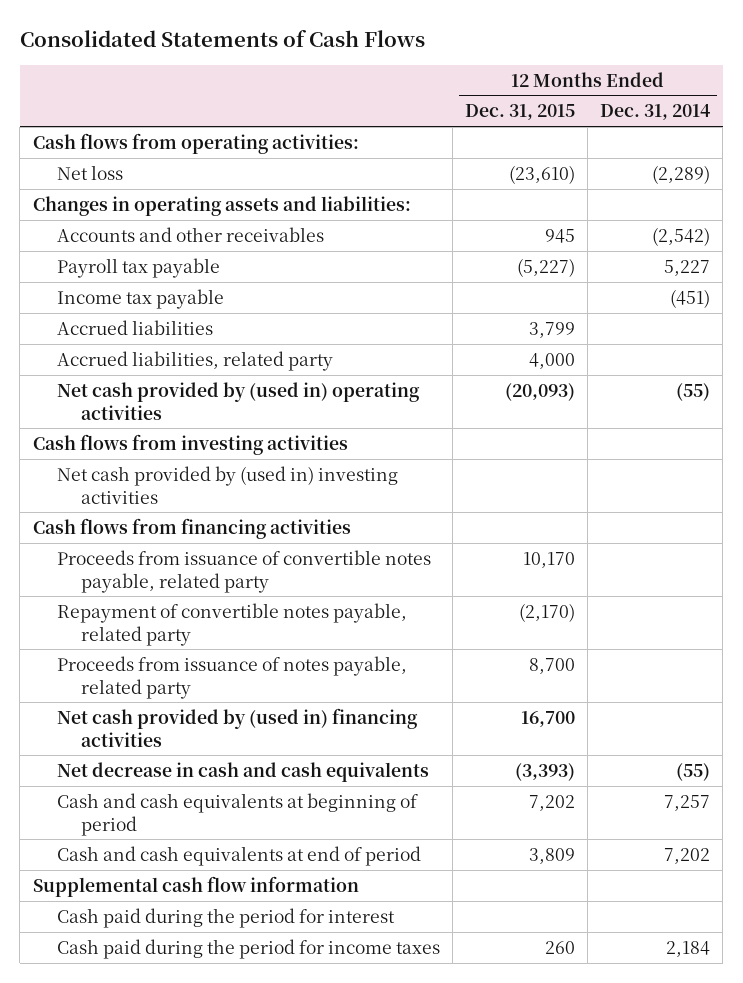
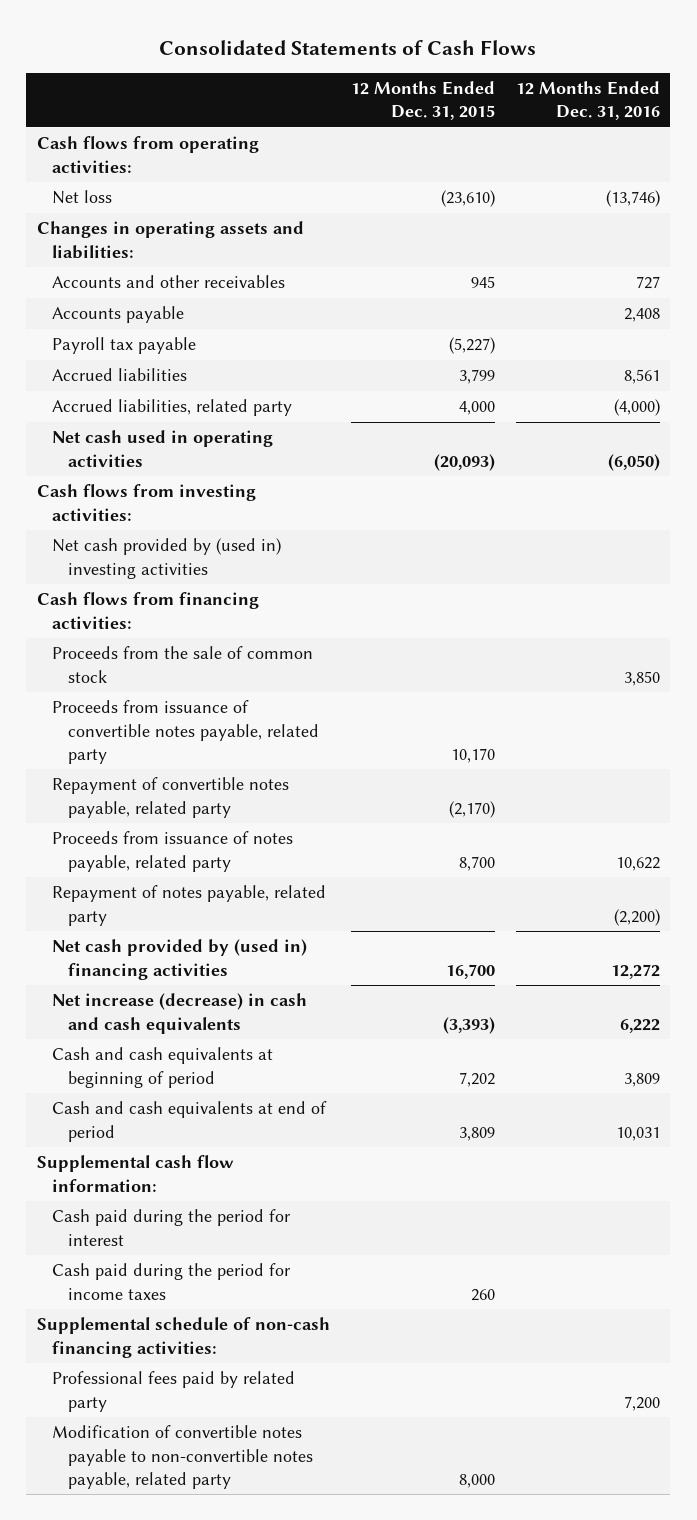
- | 12 Months Ended Dec. 31, 2015 | 12 Months Ended Dec. 31, 2014
+ | 12 Months Ended Dec. 31, 2015 | 12 Months Ended Dec. 31, 2016
+ Accounts payable | | 2,408
- Income tax payable | | (451)
- Net cash provided by (used in) operating activities | (20,093) | (55)
- Cash flows from investing activities
+ Net cash used in operating activities | (20,093) | (6,050)
+ Cash flows from investing activities:
- Cash flows from financing activities
+ Cash flows from financing activities:
+ Proceeds from the sale of common stock | | 3,850
+ Repayment of notes payable, related party | | (2,200)
- Net decrease in cash and cash equivalents | (3,393) | (55)
+ Net increase (decrease) in cash and cash equivalents | (3,393) | 6,222
- Supplemental cash flow information
+ Supplemental cash flow information:
+ Supplemental schedule of non-cash financing activities:
+ Professional fees paid by related party | | 7,200
+ Modification of convertible notes payable to non-convertible notes payable, related party | 8,000 |

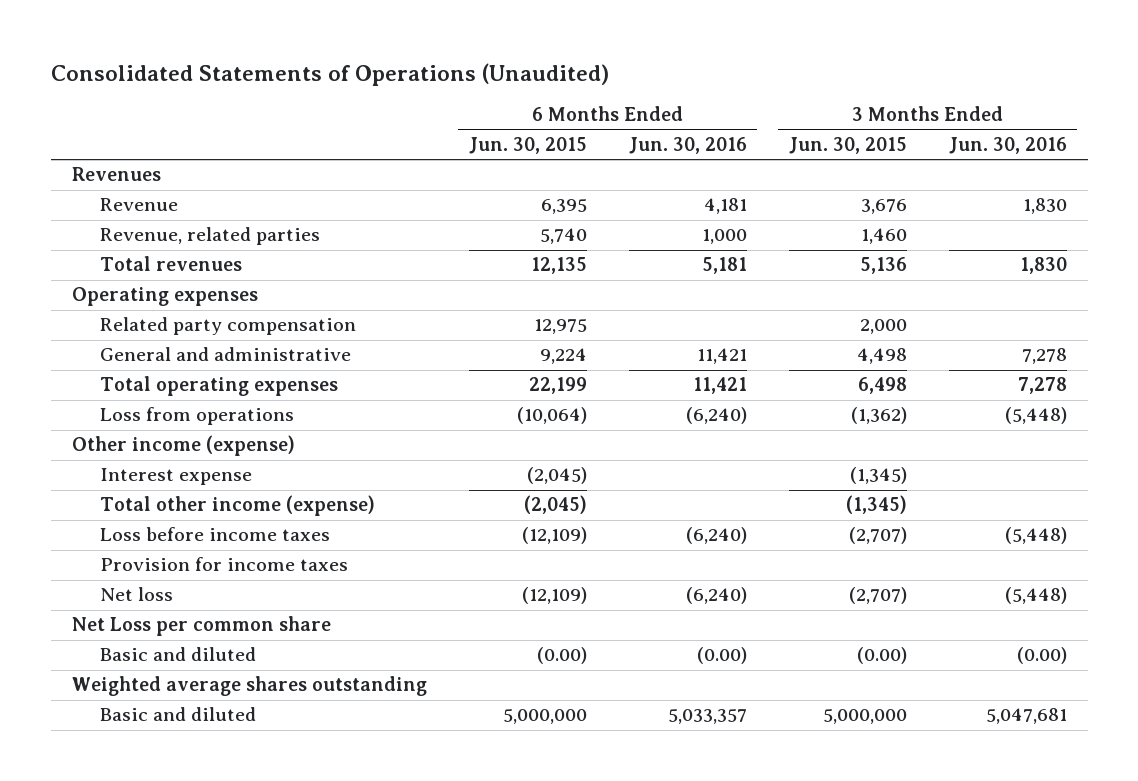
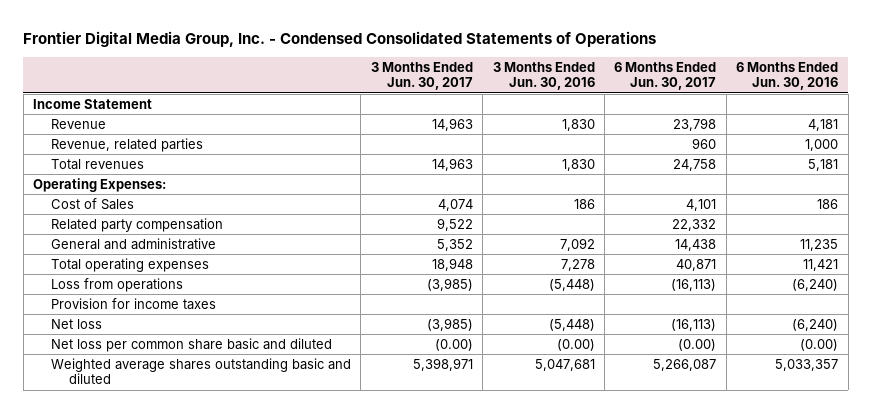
- Consolidated Statements of Operations (Unaudited)
+ Frontier Digital Media Group, Inc. - Condensed Consolidated Statements of Operations
- | 6 Months Ended Jun. 30, 2015 | 6 Months Ended Jun. 30, 2016 | 3 Months Ended Jun. 30, 2015 | 3 Months Ended Jun. 30, 2016
+ | 3 Months Ended Jun. 30, 2017 | 3 Months Ended Jun. 30, 2016 | 6 Months Ended Jun. 30, 2017 | 6 Months Ended Jun. 30, 2016
- Revenues
+ Income Statement
- Operating expenses
+ Operating Expenses:
+ Cost of Sales | 4,074 | 186 | 4,101 | 186
- General and administrative | 9,224 | 11,421 | 4,498 | 7,278
+ General and administrative | 5,352 | 7,092 | 14,438 | 11,235
- Other income (expense)
- Interest expense | (2,045) | | (1,345) |
- Total other income (expense) | (2,045) | | (1,345) |
- Loss before income taxes | (12,109) | (6,240) | (2,707) | (5,448)
- Net Loss per common share
- Basic and diluted | (0.00) | (0.00) | (0.00) | (0.00)
- Weighted average shares outstanding
- Basic and diluted | 5,000,000 | 5,033,357 | 5,000,000 | 5,047,681
+ Net loss per common share basic and diluted | (0.00) | (0.00) | (0.00) | (0.00)
+ Weighted average shares outstanding basic and diluted | 5,398,971 | 5,047,681 | 5,266,087 | 5,033,357

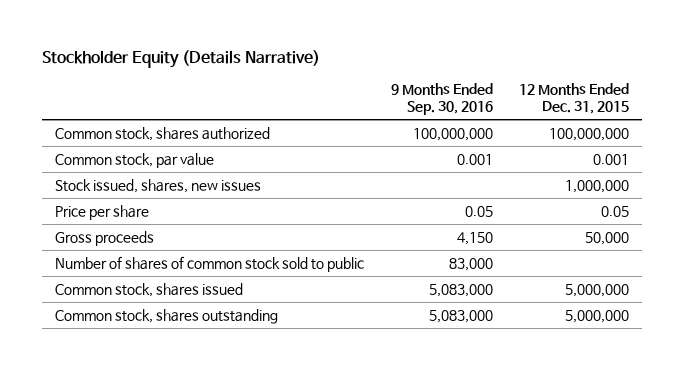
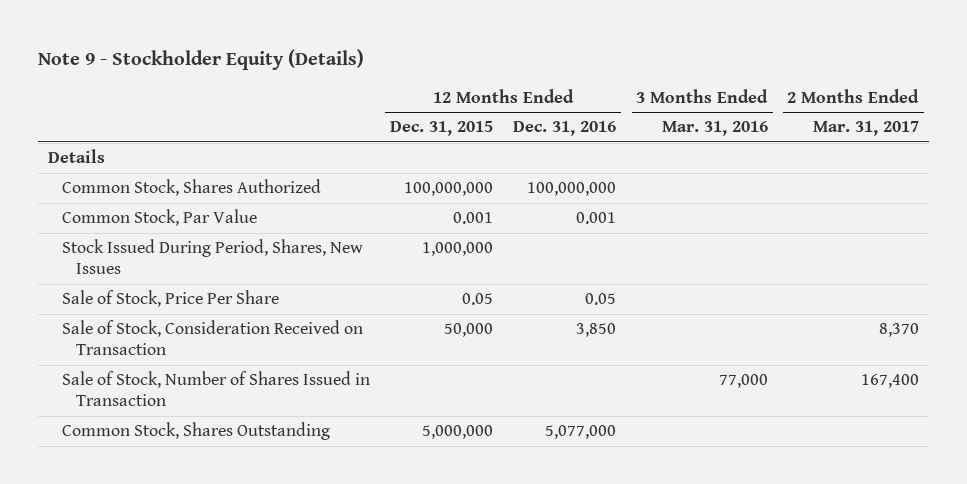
- Stockholder Equity (Details Narrative)
+ Note 9 - Stockholder Equity (Details)
- | 9 Months Ended Sep. 30, 2016 | 12 Months Ended Dec. 31, 2015
+ | 12 Months Ended Dec. 31, 2015 | 12 Months Ended Dec. 31, 2016 | 3 Months Ended Mar. 31, 2016 | 2 Months Ended Mar. 31, 2017
- Common stock, shares authorized | 100,000,000 | 100,000,000
- Common stock, par value | 0.001 | 0.001
- Stock issued, shares, new issues | | 1,000,000
- Price per share | 0.05 | 0.05
- Gross proceeds | 4,150 | 50,000
- Number of shares of common stock sold to public | 83,000 |
- Common stock, shares issued | 5,083,000 | 5,000,000
- Common stock, shares outstanding | 5,083,000 | 5,000,000
+ Details
+ Common Stock, Shares Authorized | 100,000,000 | 100,000,000 | |
+ Common Stock, Par Value | 0.001 | 0.001 | |
+ Stock Issued During Period, Shares, New Issues | 1,000,000 | | |
+ Sale of Stock, Price Per Share | 0.05 | 0.05 | |
+ Sale of Stock, Consideration Received on Transaction | 50,000 | 3,850 | | 8,370
+ Sale of Stock, Number of Shares Issued in Transaction | | | 77,000 | 167,400
+ Common Stock, Shares Outstanding | 5,000,000 | 5,077,000 | |

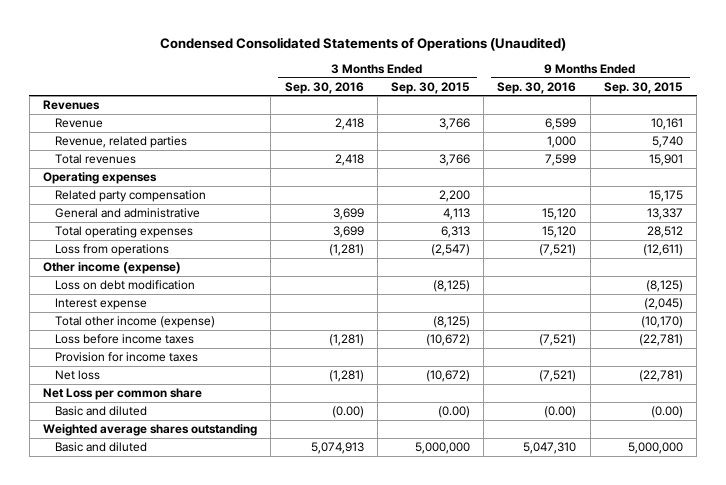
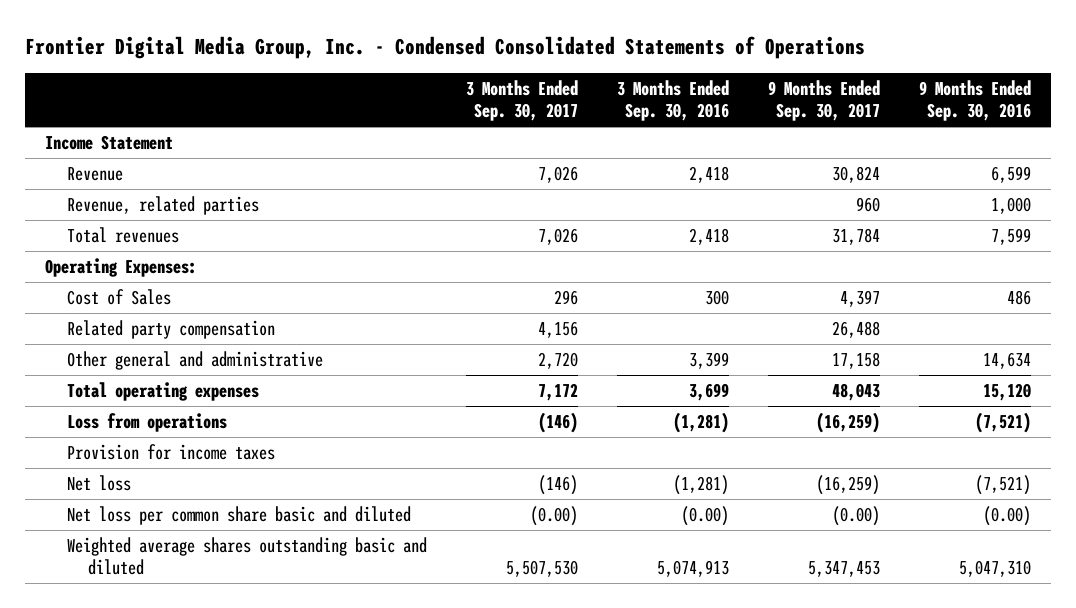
- Condensed Consolidated Statements of Operations (Unaudited)
+ Frontier Digital Media Group, Inc. - Condensed Consolidated Statements of Operations
- | 3 Months Ended Sep. 30, 2016 | 3 Months Ended Sep. 30, 2015 | 9 Months Ended Sep. 30, 2016 | 9 Months Ended Sep. 30, 2015
+ | 3 Months Ended Sep. 30, 2017 | 3 Months Ended Sep. 30, 2016 | 9 Months Ended Sep. 30, 2017 | 9 Months Ended Sep. 30, 2016
- Revenues
+ Income Statement
- Operating expenses
+ Operating Expenses:
+ Cost of Sales | 296 | 300 | 4,397 | 486
- General and administrative | 3,699 | 4,113 | 15,120 | 13,337
+ Other general and administrative | 2,720 | 3,399 | 17,158 | 14,634
- Other income (expense)
- Loss on debt modification | | (8,125) | | (8,125)
- Interest expense | | | | (2,045)
- Total other income (expense) | | (8,125) | | (10,170)
- Loss before income taxes | (1,281) | (10,672) | (7,521) | (22,781)
- Net Loss per common share
- Basic and diluted | (0.00) | (0.00) | (0.00) | (0.00)
- Weighted average shares outstanding
- Basic and diluted | 5,074,913 | 5,000,000 | 5,047,310 | 5,000,000
+ Net loss per common share basic and diluted | (0.00) | (0.00) | (0.00) | (0.00)
+ Weighted average shares outstanding basic and diluted | 5,507,530 | 5,074,913 | 5,347,453 | 5,047,310

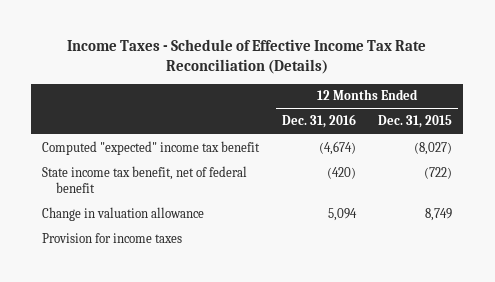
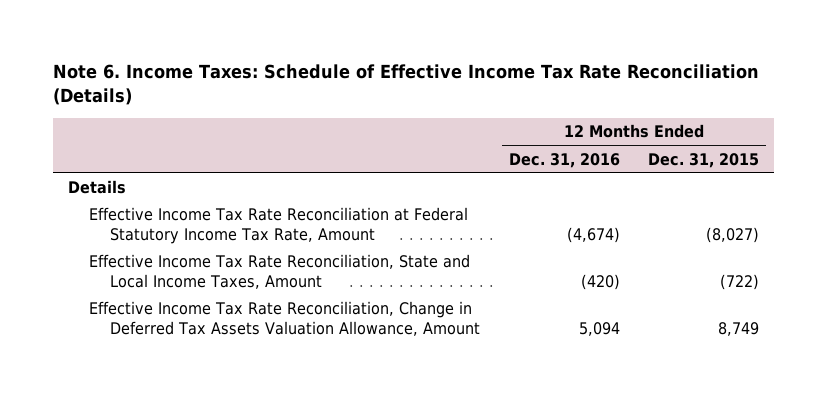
- Income Taxes - Schedule of Effective Income Tax Rate Reconciliation (Details)
+ Note 6. Income Taxes: Schedule of Effective Income Tax Rate Reconciliation (Details)
- Computed "expected" income tax benefit | (4,674) | (8,027)
- State income tax benefit, net of federal benefit | (420) | (722)
- Change in valuation allowance | 5,094 | 8,749
- Provision for income taxes
+ Details
+ Effective Income Tax Rate Reconciliation at Federal Statutory Income Tax Rate, Amount | (4,674) | (8,027)
+ Effective Income Tax Rate Reconciliation, State and Local Income Taxes, Amount | (420) | (722)
+ Effective Income Tax Rate Reconciliation, Change in Deferred Tax Assets Valuation Allowance, Amount | 5,094 | 8,749

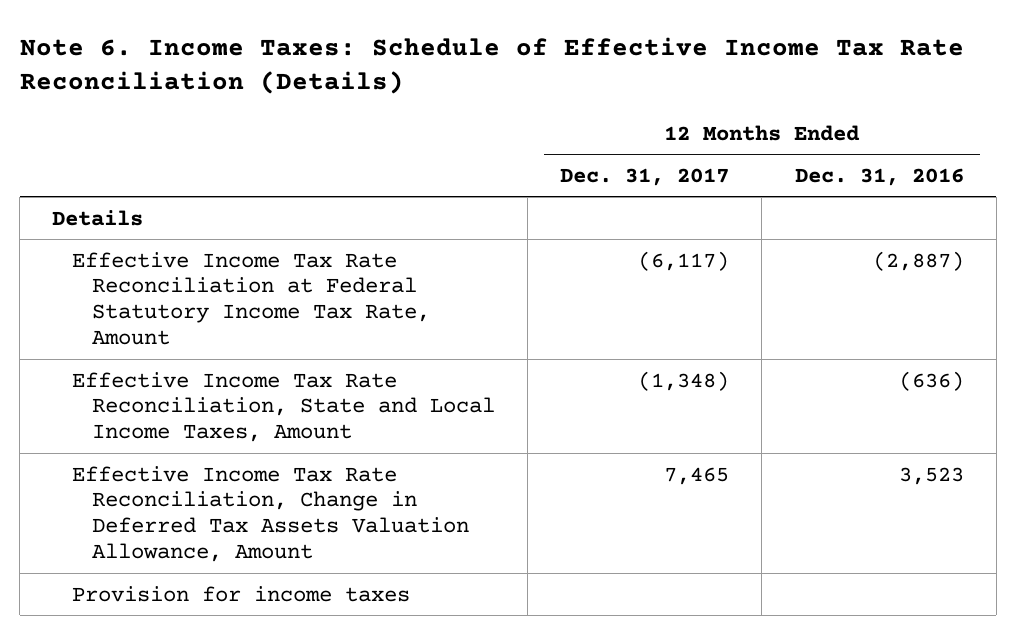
- | 12 Months Ended Dec. 31, 2016 | 12 Months Ended Dec. 31, 2015
+ | 12 Months Ended Dec. 31, 2017 | 12 Months Ended Dec. 31, 2016
- Effective Income Tax Rate Reconciliation at Federal Statutory Income Tax Rate, Amount | (4,674) | (8,027)
- Effective Income Tax Rate Reconciliation, State and Local Income Taxes, Amount | (420) | (722)
- Effective Income Tax Rate Reconciliation, Change in Deferred Tax Assets Valuation Allowance, Amount | 5,094 | 8,749
+ Effective Income Tax Rate Reconciliation at Federal Statutory Income Tax Rate, Amount | (6,117) | (2,887)
+ Effective Income Tax Rate Reconciliation, State and Local Income Taxes, Amount | (1,348) | (636)
+ Effective Income Tax Rate Reconciliation, Change in Deferred Tax Assets Valuation Allowance, Amount | 7,465 | 3,523
+ Provision for income taxes

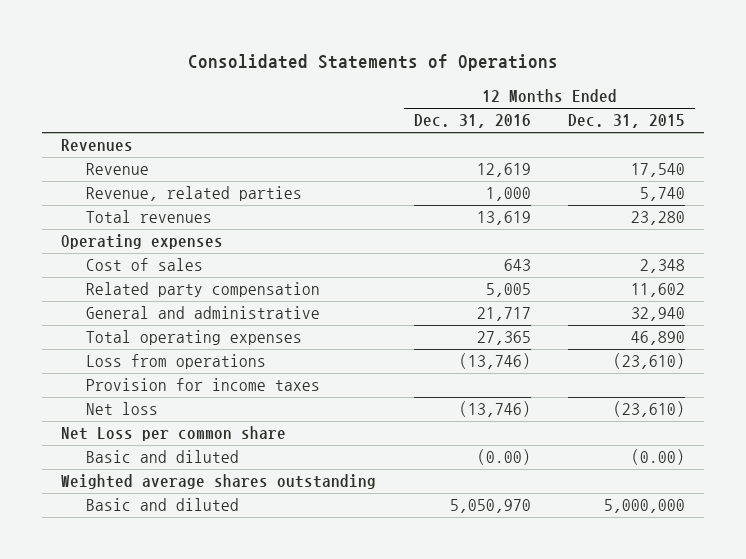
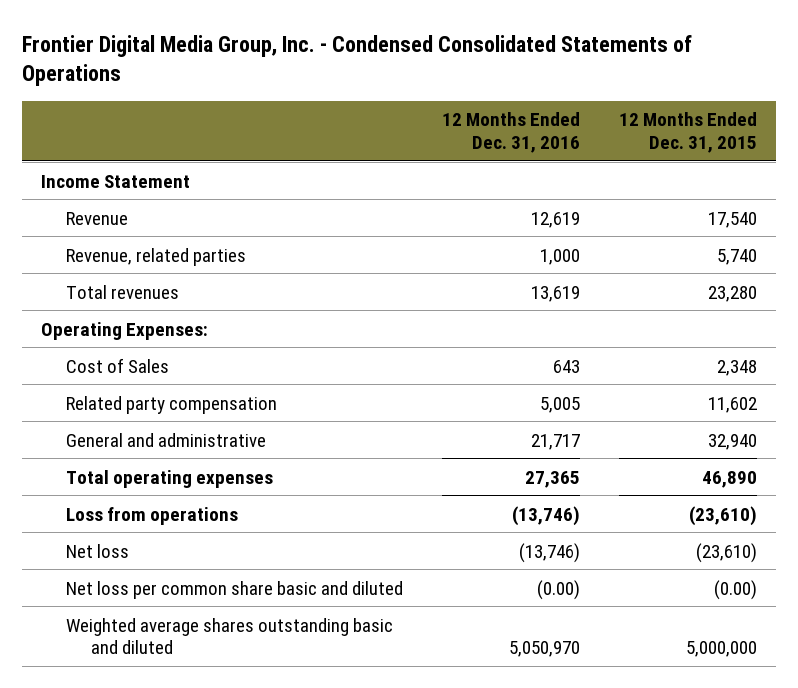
- Consolidated Statements of Operations
+ Frontier Digital Media Group, Inc. - Condensed Consolidated Statements of Operations
- Revenues
+ Income Statement
- Operating expenses
- Cost of sales | 643 | 2,348
+ Operating Expenses:
+ Cost of Sales | 643 | 2,348
- Provision for income taxes
- Net Loss per common share
- Basic and diluted | (0.00) | (0.00)
- Weighted average shares outstanding
- Basic and diluted | 5,050,970 | 5,000,000
+ Net loss per common share basic and diluted | (0.00) | (0.00)
+ Weighted average shares outstanding basic and diluted | 5,050,970 | 5,000,000

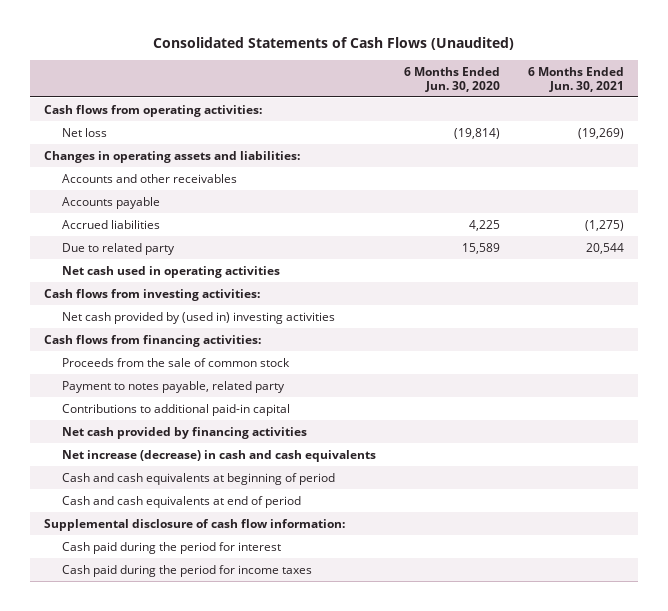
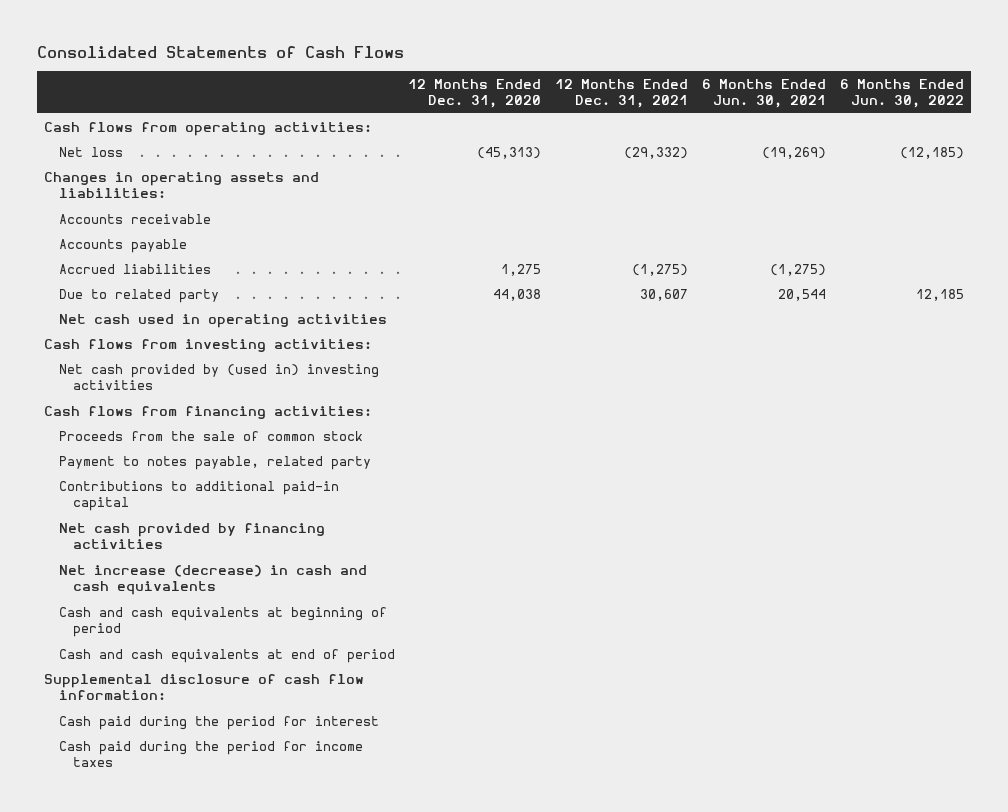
- Consolidated Statements of Cash Flows (Unaudited)
+ Consolidated Statements of Cash Flows
- | 6 Months Ended Jun. 30, 2020 | 6 Months Ended Jun. 30, 2021
+ | 12 Months Ended Dec. 31, 2020 | 12 Months Ended Dec. 31, 2021 | 6 Months Ended Jun. 30, 2021 | 6 Months Ended Jun. 30, 2022
- Accounts and other receivables
+ Accounts receivable

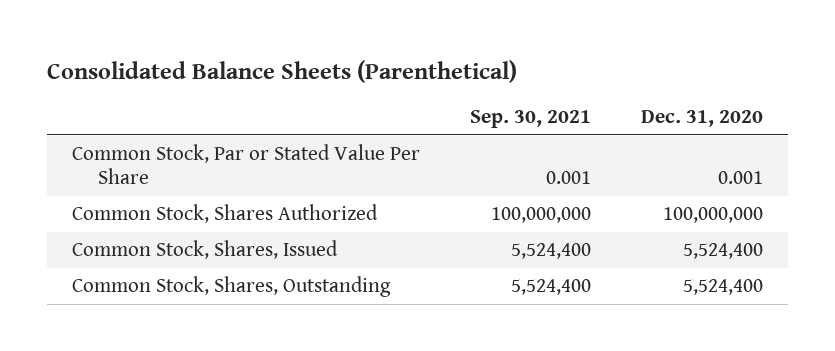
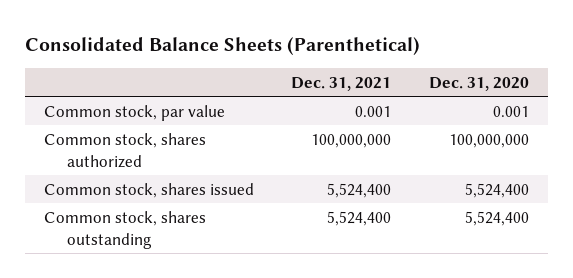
- | Sep. 30, 2021 | Dec. 31, 2020
+ | Dec. 31, 2021 | Dec. 31, 2020
- Common Stock, Par or Stated Value Per Share | 0.001 | 0.001
- Common Stock, Shares Authorized | 100,000,000 | 100,000,000
- Common Stock, Shares, Issued | 5,524,400 | 5,524,400
- Common Stock, Shares, Outstanding | 5,524,400 | 5,524,400
+ Common stock, par value | 0.001 | 0.001
+ Common stock, shares authorized | 100,000,000 | 100,000,000
+ Common stock, shares issued | 5,524,400 | 5,524,400
+ Common stock, shares outstanding | 5,524,400 | 5,524,400

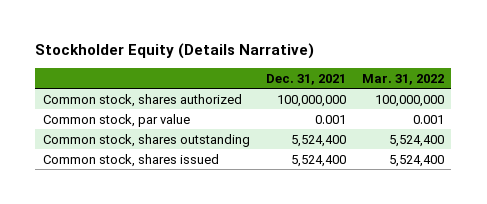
- Consolidated Balance Sheets (Parenthetical)
+ Stockholder Equity (Details Narrative)
- | Dec. 31, 2021 | Dec. 31, 2020
+ | Dec. 31, 2021 | Mar. 31, 2022
moved down: Common stock, par value | 0.001 | 0.001
moved down: Common stock, shares issued | 5,524,400 | 5,524,400

